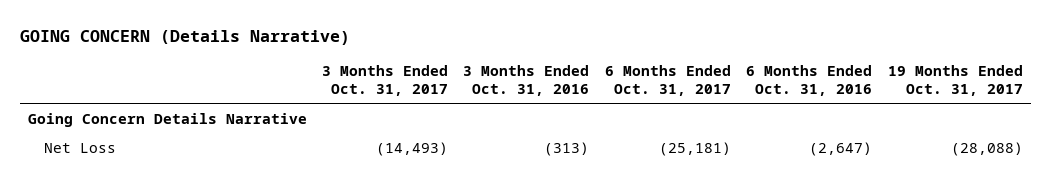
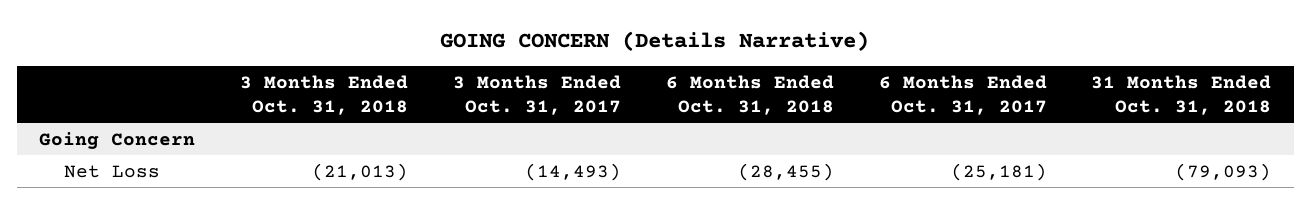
- | 3 Months Ended Oct. 31, 2017 | 3 Months Ended Oct. 31, 2016 | 6 Months Ended Oct. 31, 2017 | 6 Months Ended Oct. 31, 2016 | 19 Months Ended Oct. 31, 2017
+ | 3 Months Ended Oct. 31, 2018 | 3 Months Ended Oct. 31, 2017 | 6 Months Ended Oct. 31, 2018 | 6 Months Ended Oct. 31, 2017 | 31 Months Ended Oct. 31, 2018
- Going Concern Details Narrative
+ Going Concern

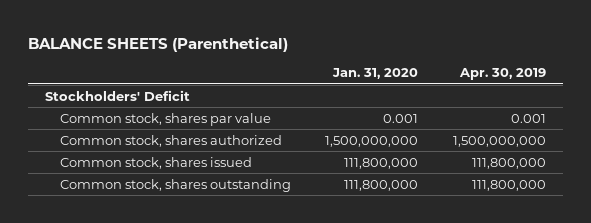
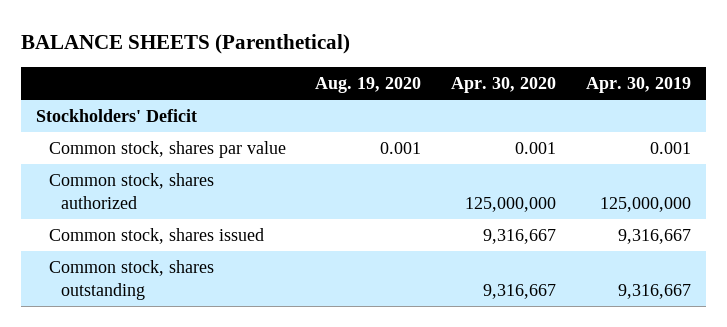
- | Jan. 31, 2020 | Apr. 30, 2019
+ | Aug. 19, 2020 | Apr. 30, 2020 | Apr. 30, 2019
- Common stock, shares authorized | 1,500,000,000 | 1,500,000,000
- Common stock, shares issued | 111,800,000 | 111,800,000
- Common stock, shares outstanding | 111,800,000 | 111,800,000
+ Common stock, shares authorized | | 125,000,000 | 125,000,000
+ Common stock, shares issued | | 9,316,667 | 9,316,667
+ Common stock, shares outstanding | | 9,316,667 | 9,316,667

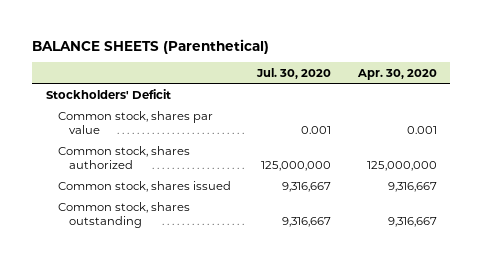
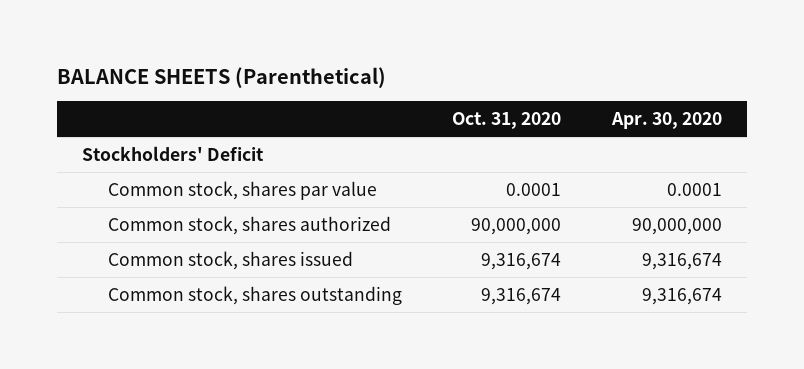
- | Jul. 30, 2020 | Apr. 30, 2020
+ | Oct. 31, 2020 | Apr. 30, 2020
- Common stock, shares par value | 0.001 | 0.001
- Common stock, shares authorized | 125,000,000 | 125,000,000
- Common stock, shares issued | 9,316,667 | 9,316,667
- Common stock, shares outstanding | 9,316,667 | 9,316,667
+ Common stock, shares par value | 0.0001 | 0.0001
+ Common stock, shares authorized | 90,000,000 | 90,000,000
+ Common stock, shares issued | 9,316,674 | 9,316,674
+ Common stock, shares outstanding | 9,316,674 | 9,316,674

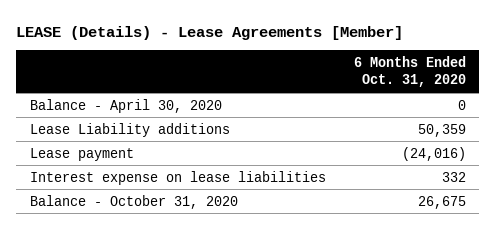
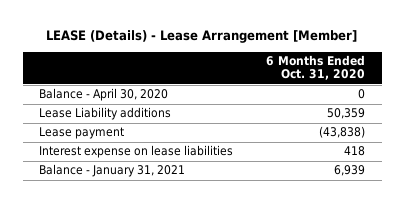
- LEASE (Details) - Lease Agreements [Member]
+ LEASE (Details) - Lease Arrangement [Member]
- Lease payment | (24,016)
- Interest expense on lease liabilities | 332
- Balance - October 31, 2020 | 26,675
+ Lease payment | (43,838)
+ Interest expense on lease liabilities | 418
+ Balance - January 31, 2021 | 6,939

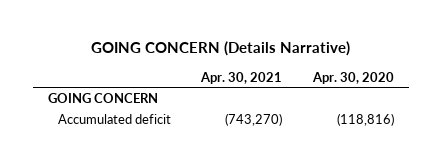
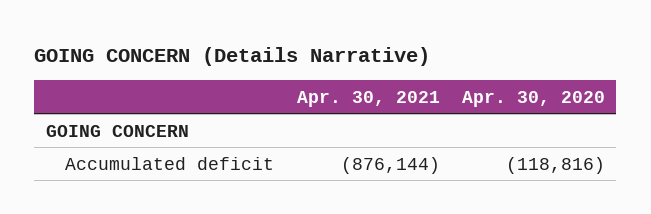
- Accumulated deficit | (743,270) | (118,816)
+ Accumulated deficit | (876,144) | (118,816)

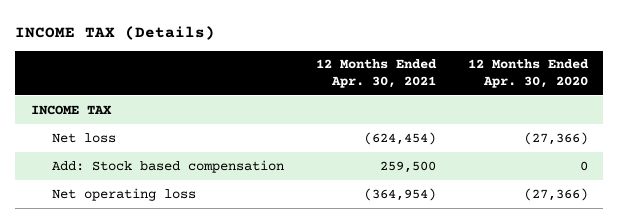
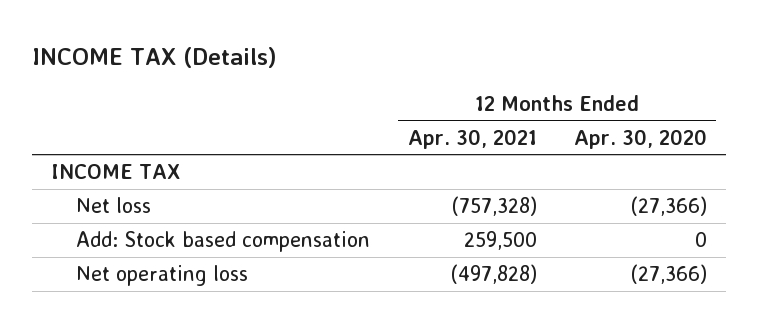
- Net loss | (624,454) | (27,366)
+ Net loss | (757,328) | (27,366)
- Net operating loss | (364,954) | (27,366)
+ Net operating loss | (497,828) | (27,366)

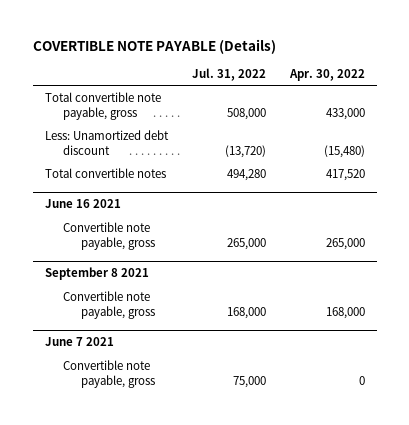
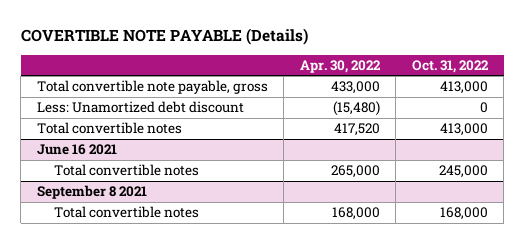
- | Jul. 31, 2022 | Apr. 30, 2022
+ | Apr. 30, 2022 | Oct. 31, 2022
@ June 16 2021
- Convertible note payable, gross | 265,000 | 265,000
+ Total convertible notes | 265,000 | 245,000
@ September 8 2021
- Convertible note payable, gross | 168,000 | 168,000
- June 7 2021
- Convertible note payable, gross | 75,000 | 0
@ September 8 2021
+ Total convertible notes | 168,000 | 168,000

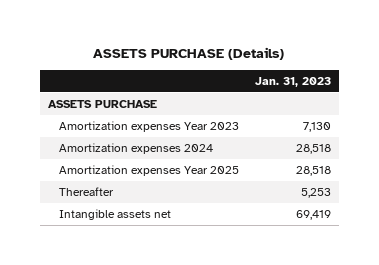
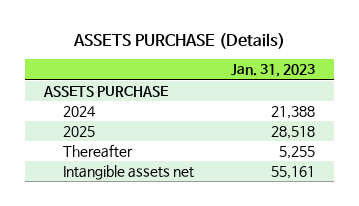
- Amortization expenses Year 2023 | 7,130
- Amortization expenses 2024 | 28,518
- Amortization expenses Year 2025 | 28,518
- Thereafter | 5,253
- Intangible assets net | 69,419
+ 2024 | 21,388
+ 2025 | 28,518
+ Thereafter | 5,255
+ Intangible assets net | 55,161

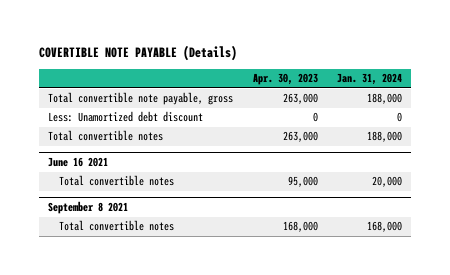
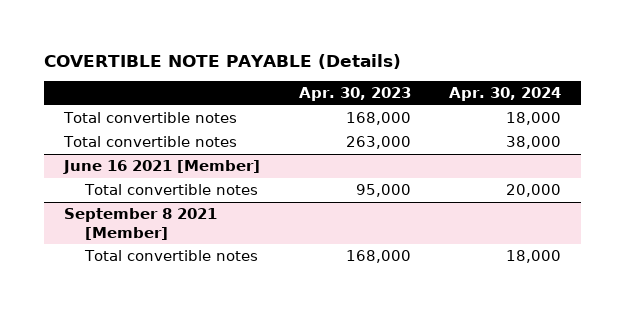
- | Apr. 30, 2023 | Jan. 31, 2024
+ | Apr. 30, 2023 | Apr. 30, 2024
- Total convertible note payable, gross | 263,000 | 188,000
- Less: Unamortized debt discount | 0 | 0
+ Total convertible notes | 168,000 | 18,000
- June 16 2021
+ June 16 2021 [Member]
- September 8 2021
+ September 8 2021 [Member]

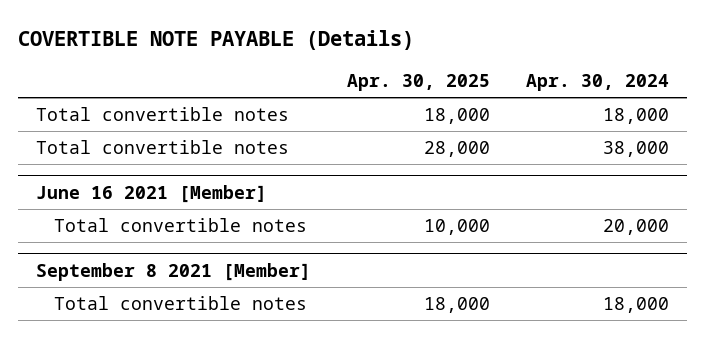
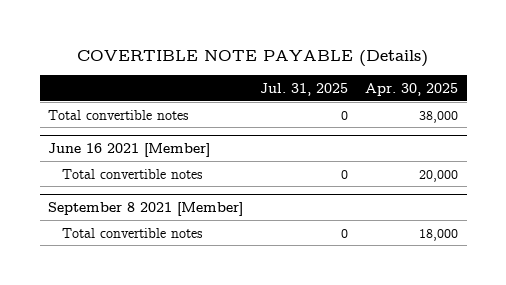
- | Apr. 30, 2025 | Apr. 30, 2024
+ | Jul. 31, 2025 | Apr. 30, 2025
- Total convertible notes | 18,000 | 18,000
- Total convertible notes | 28,000 | 38,000
+ Total convertible notes | 0 | 38,000
@ June 16 2021 [Member]
- Total convertible notes | 10,000 | 20,000
+ Total convertible notes | 0 | 20,000

